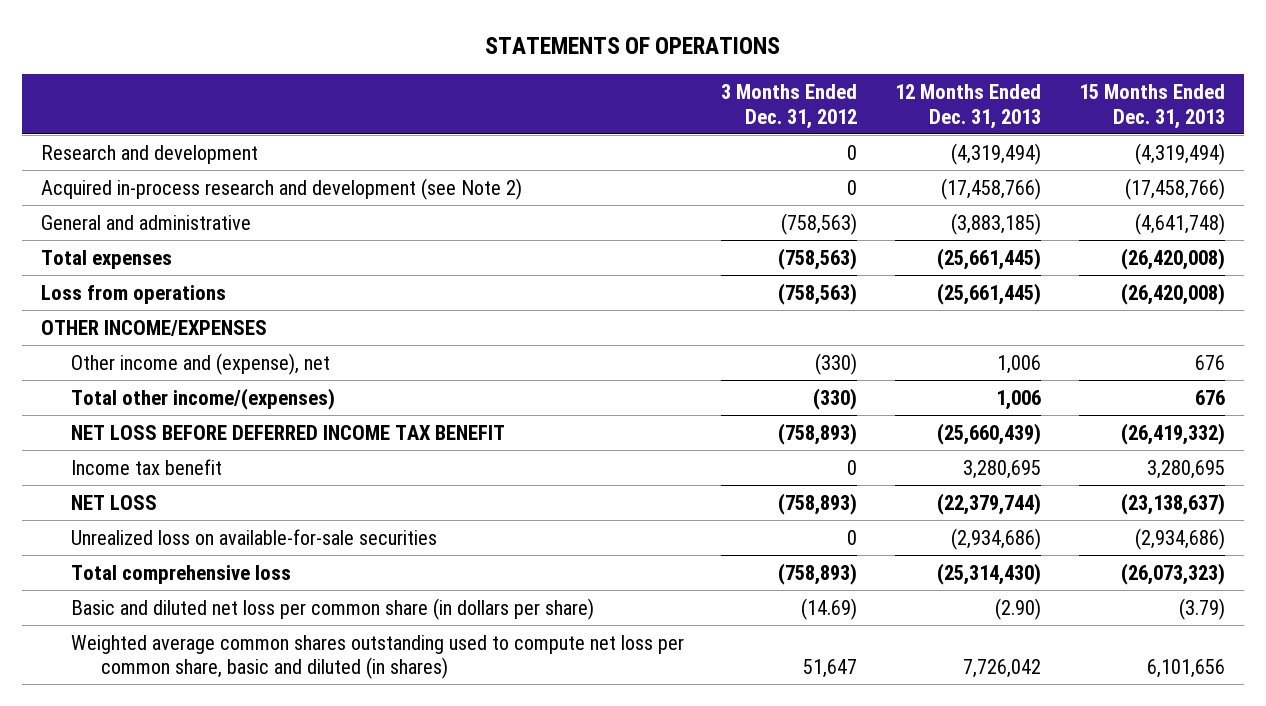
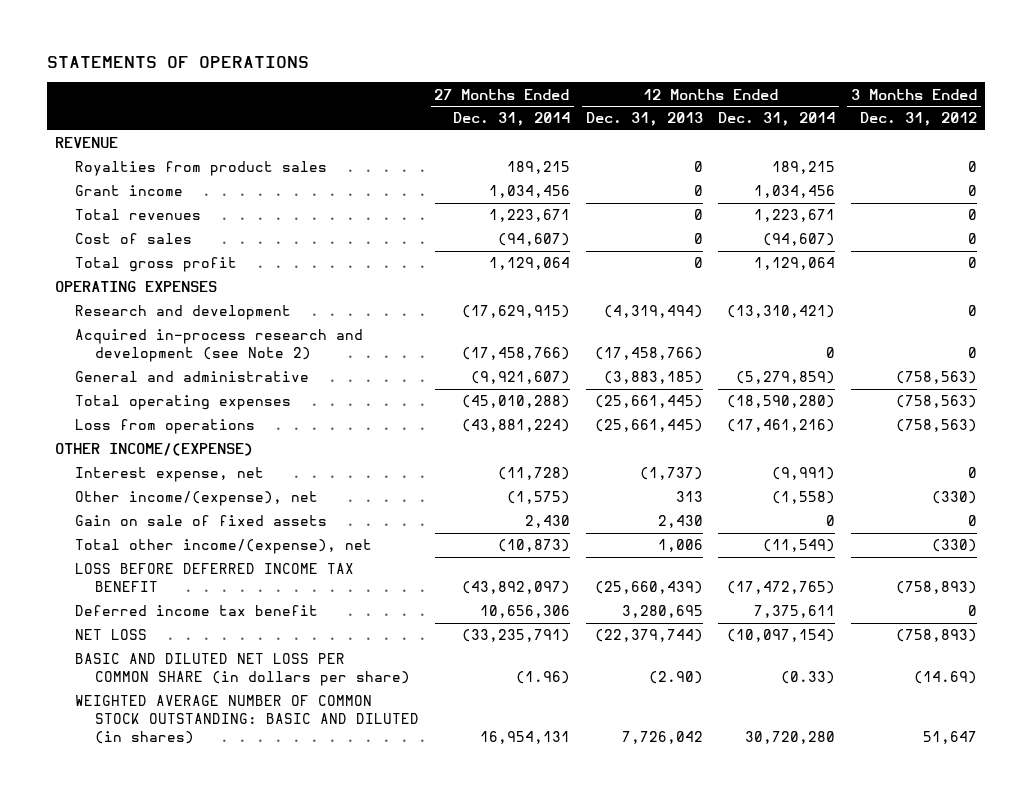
- | 3 Months Ended Dec. 31, 2012 | 12 Months Ended Dec. 31, 2013 | 15 Months Ended Dec. 31, 2013
+ | 27 Months Ended Dec. 31, 2014 | 12 Months Ended Dec. 31, 2013 | 12 Months Ended Dec. 31, 2014 | 3 Months Ended Dec. 31, 2012
+ REVENUE
+ Royalties from product sales | 189,215 | 0 | 189,215 | 0
+ Grant income | 1,034,456 | 0 | 1,034,456 | 0
+ Total revenues | 1,223,671 | 0 | 1,223,671 | 0
+ Cost of sales | (94,607) | 0 | (94,607) | 0
+ Total gross profit | 1,129,064 | 0 | 1,129,064 | 0
+ OPERATING EXPENSES
- Total expenses | (758,563) | (25,661,445) | (26,420,008)
+ Total operating expenses | (45,010,288) | (25,661,445) | (18,590,280) | (758,563)
- OTHER INCOME/EXPENSES
- Other income and (expense), net | (330) | 1,006 | 676
- Total other income/(expenses) | (330) | 1,006 | 676
- NET LOSS BEFORE DEFERRED INCOME TAX BENEFIT | (758,893) | (25,660,439) | (26,419,332)
- Income tax benefit | 0 | 3,280,695 | 3,280,695
+ OTHER INCOME/(EXPENSE)
+ Interest expense, net | (11,728) | (1,737) | (9,991) | 0
+ Other income/(expense), net | (1,575) | 313 | (1,558) | (330)
+ Gain on sale of fixed assets | 2,430 | 2,430 | 0 | 0
+ Total other income/(expense), net | (10,873) | 1,006 | (11,549) | (330)
+ LOSS BEFORE DEFERRED INCOME TAX BENEFIT | (43,892,097) | (25,660,439) | (17,472,765) | (758,893)
+ Deferred income tax benefit | 10,656,306 | 3,280,695 | 7,375,611 | 0
- Unrealized loss on available-for-sale securities | 0 | (2,934,686) | (2,934,686)
- Total comprehensive loss | (758,893) | (25,314,430) | (26,073,323)
- Basic and diluted net loss per common share (in dollars per share) | (14.69) | (2.90) | (3.79)
- Weighted average common shares outstanding used to compute net loss per common share, basic and diluted (in shares) | 51,647 | 7,726,042 | 6,101,656
+ BASIC AND DILUTED NET LOSS PER COMMON SHARE (in dollars per share) | (1.96) | (2.90) | (0.33) | (14.69)
+ WEIGHTED AVERAGE NUMBER OF COMMON STOCK OUTSTANDING: BASIC AND DILUTED (in shares) | 16,954,131 | 7,726,042 | 30,720,280 | 51,647

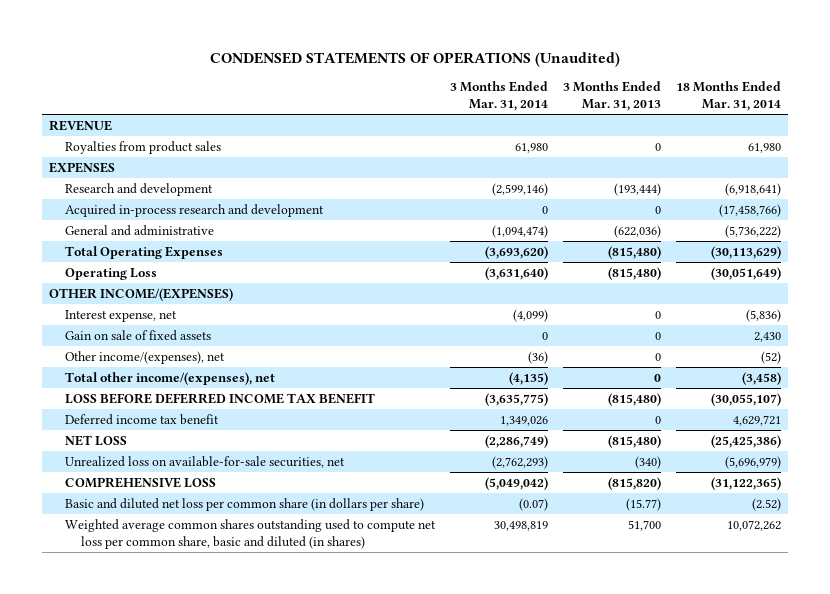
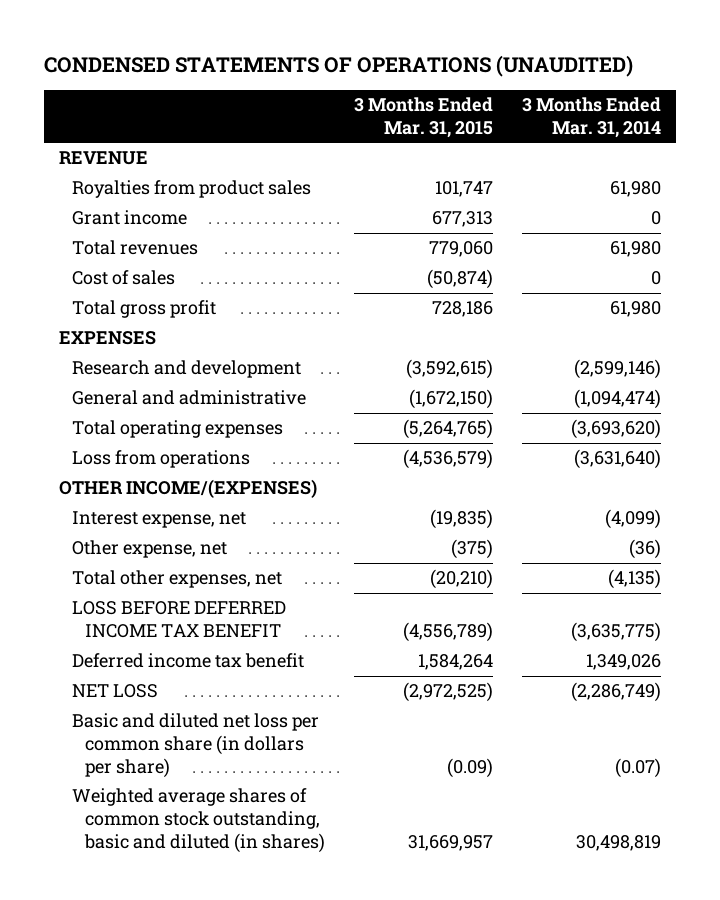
- CONDENSED STATEMENTS OF OPERATIONS (Unaudited)
+ CONDENSED STATEMENTS OF OPERATIONS (UNAUDITED)
- | 3 Months Ended Mar. 31, 2014 | 3 Months Ended Mar. 31, 2013 | 18 Months Ended Mar. 31, 2014
+ | 3 Months Ended Mar. 31, 2015 | 3 Months Ended Mar. 31, 2014
+ Grant income | 677,313 | 0
+ Total revenues | 779,060 | 61,980
+ Cost of sales | (50,874) | 0
+ Total gross profit | 728,186 | 61,980
- Acquired in-process research and development | 0 | 0 | (17,458,766)
- Total Operating Expenses | (3,693,620) | (815,480) | (30,113,629)
- Operating Loss | (3,631,640) | (815,480) | (30,051,649)
+ Total operating expenses | (5,264,765) | (3,693,620)
+ Loss from operations | (4,536,579) | (3,631,640)
- Gain on sale of fixed assets | 0 | 0 | 2,430
- Other income/(expenses), net | (36) | 0 | (52)
- Total other income/(expenses), net | (4,135) | 0 | (3,458)
+ Other expense, net | (375) | (36)
+ Total other expenses, net | (20,210) | (4,135)
- Unrealized loss on available-for-sale securities, net | (2,762,293) | (340) | (5,696,979)
- COMPREHENSIVE LOSS | (5,049,042) | (815,820) | (31,122,365)
- Weighted average common shares outstanding used to compute net loss per common share, basic and diluted (in shares) | 30,498,819 | 51,700 | 10,072,262
+ Weighted average shares of common stock outstanding, basic and diluted (in shares) | 31,669,957 | 30,498,819

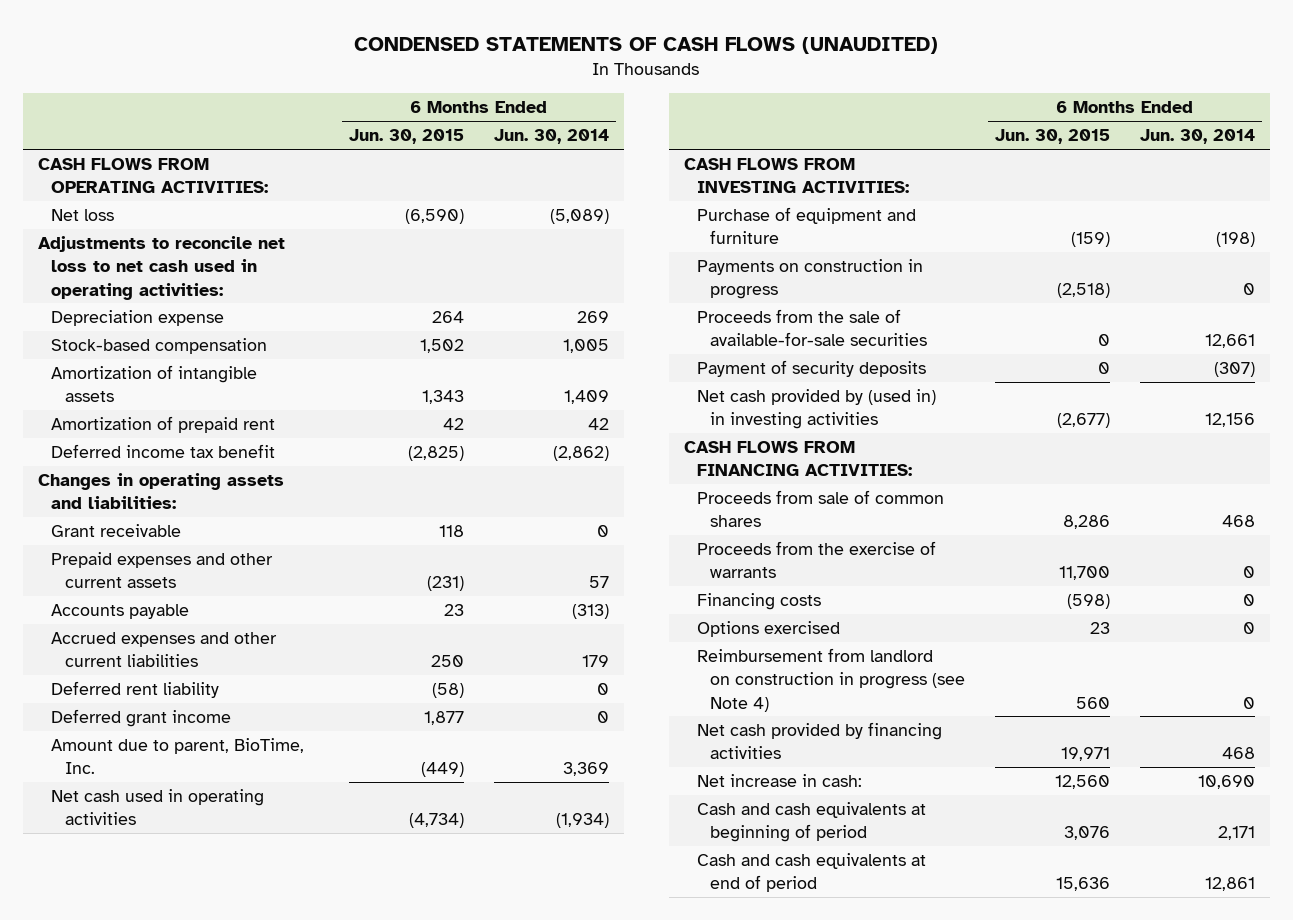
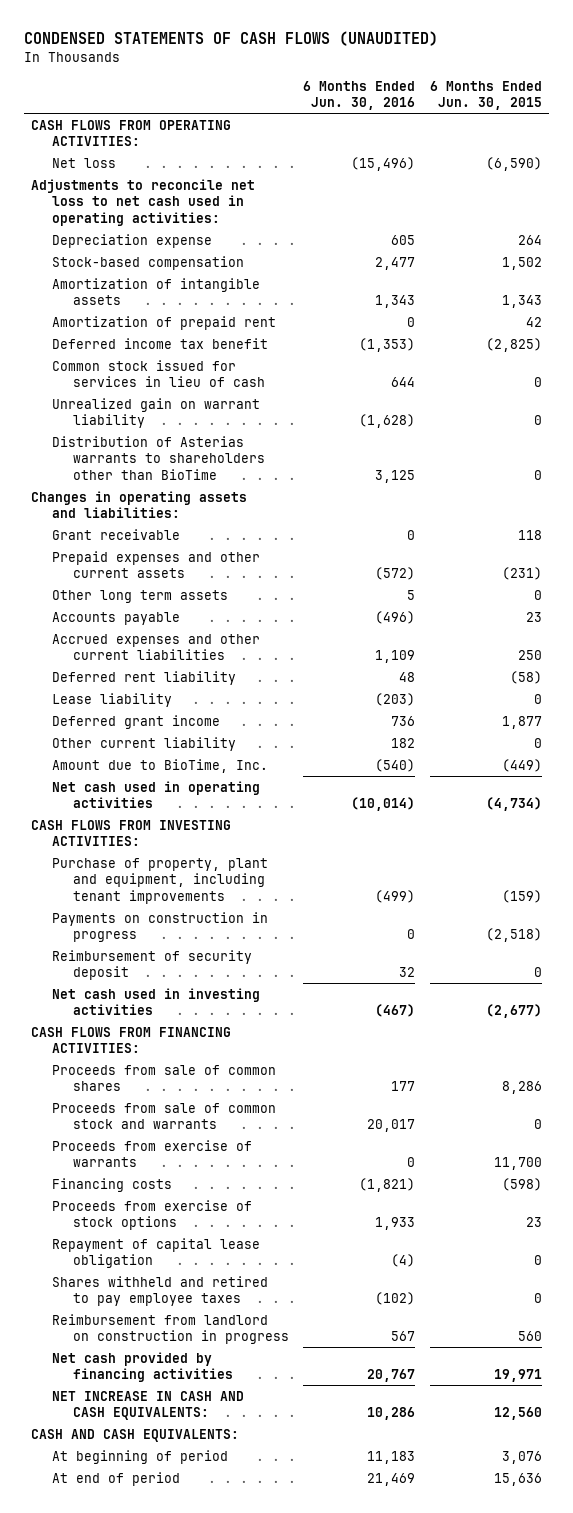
- | 6 Months Ended Jun. 30, 2015 | 6 Months Ended Jun. 30, 2014
+ | 6 Months Ended Jun. 30, 2016 | 6 Months Ended Jun. 30, 2015
+ Common stock issued for services in lieu of cash | 644 | 0
+ Unrealized gain on warrant liability | (1,628) | 0
+ Distribution of Asterias warrants to shareholders other than BioTime | 3,125 | 0
+ Other long term assets | 5 | 0
+ Lease liability | (203) | 0
- Amount due to parent, BioTime, Inc. | (449) | 3,369
+ Other current liability | 182 | 0
+ Amount due to BioTime, Inc. | (540) | (449)
- Purchase of equipment and furniture | (159) | (198)
+ Purchase of property, plant and equipment, including tenant improvements | (499) | (159)
- Proceeds from the sale of available-for-sale securities | 0 | 12,661
- Payment of security deposits | 0 | (307)
- Net cash provided by (used in) in investing activities | (2,677) | 12,156
+ Reimbursement of security deposit | 32 | 0
+ Net cash used in investing activities | (467) | (2,677)
- Proceeds from the exercise of warrants | 11,700 | 0
+ Proceeds from sale of common stock and warrants | 20,017 | 0
+ Proceeds from exercise of warrants | 0 | 11,700
- Options exercised | 23 | 0
- Reimbursement from landlord on construction in progress (see Note 4) | 560 | 0
+ Proceeds from exercise of stock options | 1,933 | 23
+ Repayment of capital lease obligation | (4) | 0
+ Shares withheld and retired to pay employee taxes | (102) | 0
+ Reimbursement from landlord on construction in progress | 567 | 560
- Net increase in cash: | 12,560 | 10,690
- Cash and cash equivalents at beginning of period | 3,076 | 2,171
- Cash and cash equivalents at end of period | 15,636 | 12,861
+ NET INCREASE IN CASH AND CASH EQUIVALENTS: | 10,286 | 12,560
+ CASH AND CASH EQUIVALENTS:
+ At beginning of period | 11,183 | 3,076
+ At end of period | 21,469 | 15,636

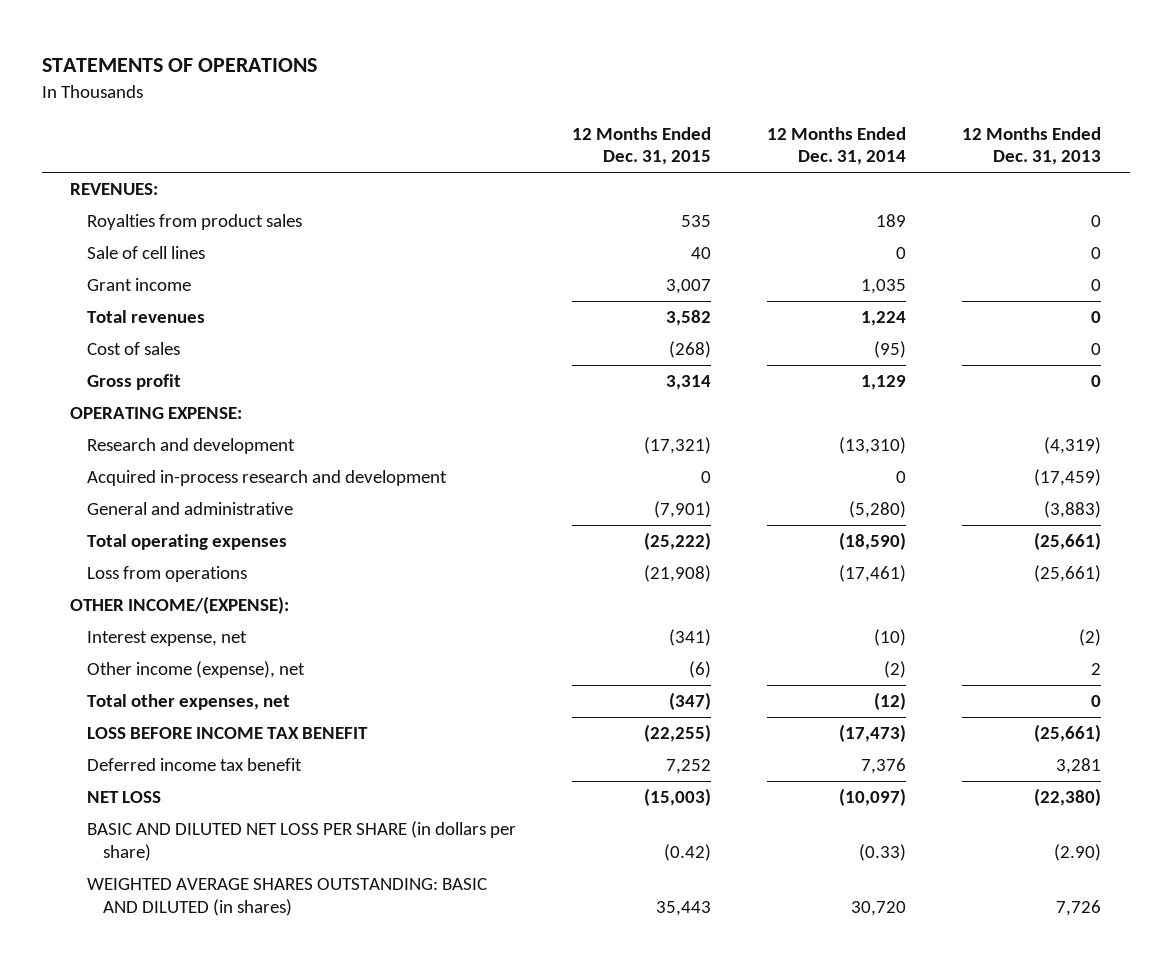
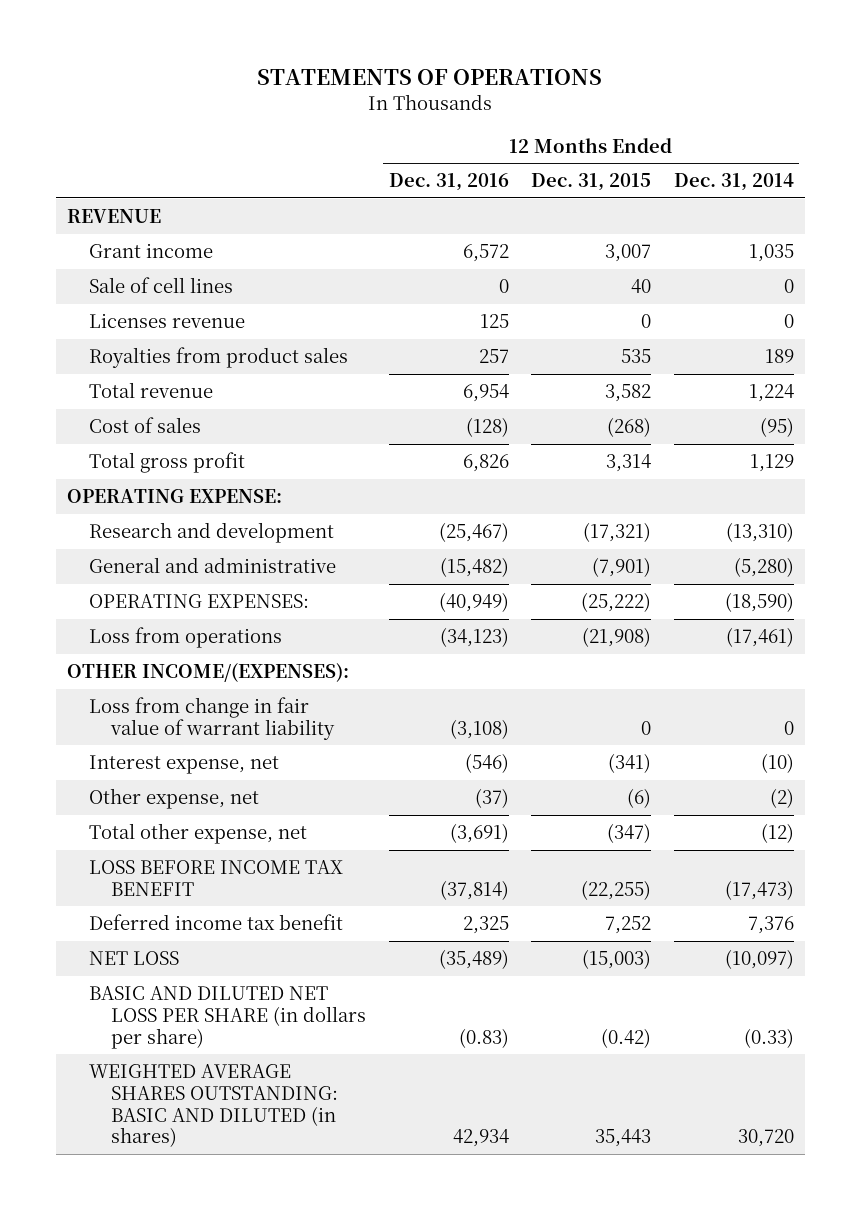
- | 12 Months Ended Dec. 31, 2015 | 12 Months Ended Dec. 31, 2014 | 12 Months Ended Dec. 31, 2013
+ | 12 Months Ended Dec. 31, 2016 | 12 Months Ended Dec. 31, 2015 | 12 Months Ended Dec. 31, 2014
- REVENUES:
+ REVENUE
- Total revenues | 3,582 | 1,224 | 0
moved down: Sale of cell lines | 0 | 40 | 0
+ Licenses revenue | 125 | 0 | 0
moved down: Royalties from product sales | 257 | 535 | 189
+ Total revenue | 6,954 | 3,582 | 1,224
- Gross profit | 3,314 | 1,129 | 0
+ Total gross profit | 6,826 | 3,314 | 1,129
- Acquired in-process research and development | 0 | 0 | (17,459)
- Total operating expenses | (25,222) | (18,590) | (25,661)
+ OPERATING EXPENSES: | (40,949) | (25,222) | (18,590)
- OTHER INCOME/(EXPENSE):
+ OTHER INCOME/(EXPENSES):
+ Loss from change in fair value of warrant liability | (3,108) | 0 | 0
- Other income (expense), net | (6) | (2) | 2
- Total other expenses, net | (347) | (12) | 0
+ Other expense, net | (37) | (6) | (2)
+ Total other expense, net | (3,691) | (347) | (12)

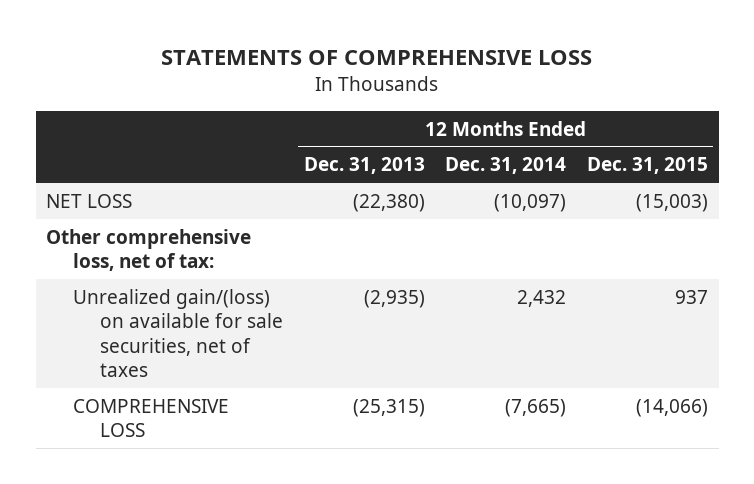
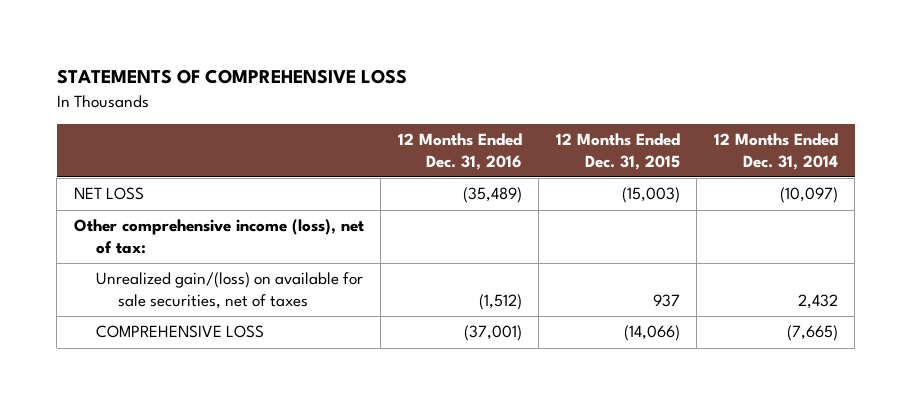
- | 12 Months Ended Dec. 31, 2013 | 12 Months Ended Dec. 31, 2014 | 12 Months Ended Dec. 31, 2015
+ | 12 Months Ended Dec. 31, 2016 | 12 Months Ended Dec. 31, 2015 | 12 Months Ended Dec. 31, 2014
- Other comprehensive loss, net of tax:
+ Other comprehensive income (loss), net of tax:

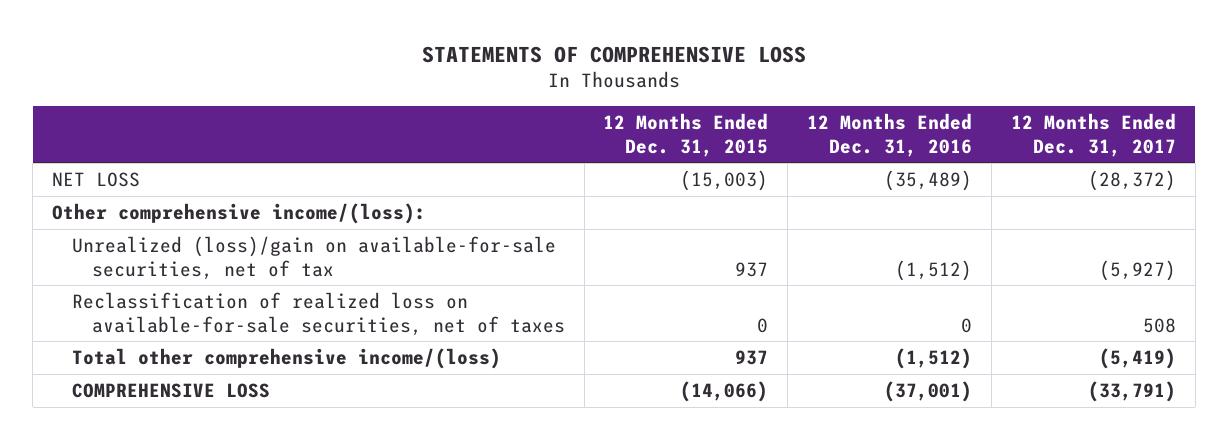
- | 12 Months Ended Dec. 31, 2016 | 12 Months Ended Dec. 31, 2015 | 12 Months Ended Dec. 31, 2014
+ | 12 Months Ended Dec. 31, 2015 | 12 Months Ended Dec. 31, 2016 | 12 Months Ended Dec. 31, 2017
- Other comprehensive income (loss), net of tax:
- Unrealized gain/(loss) on available for sale securities, net of taxes | (1,512) | 937 | 2,432
+ Other comprehensive income/(loss):
+ Unrealized (loss)/gain on available-for-sale securities, net of tax | 937 | (1,512) | (5,927)
+ Reclassification of realized loss on available-for-sale securities, net of taxes | 0 | 0 | 508
+ Total other comprehensive income/(loss) | 937 | (1,512) | (5,419)

